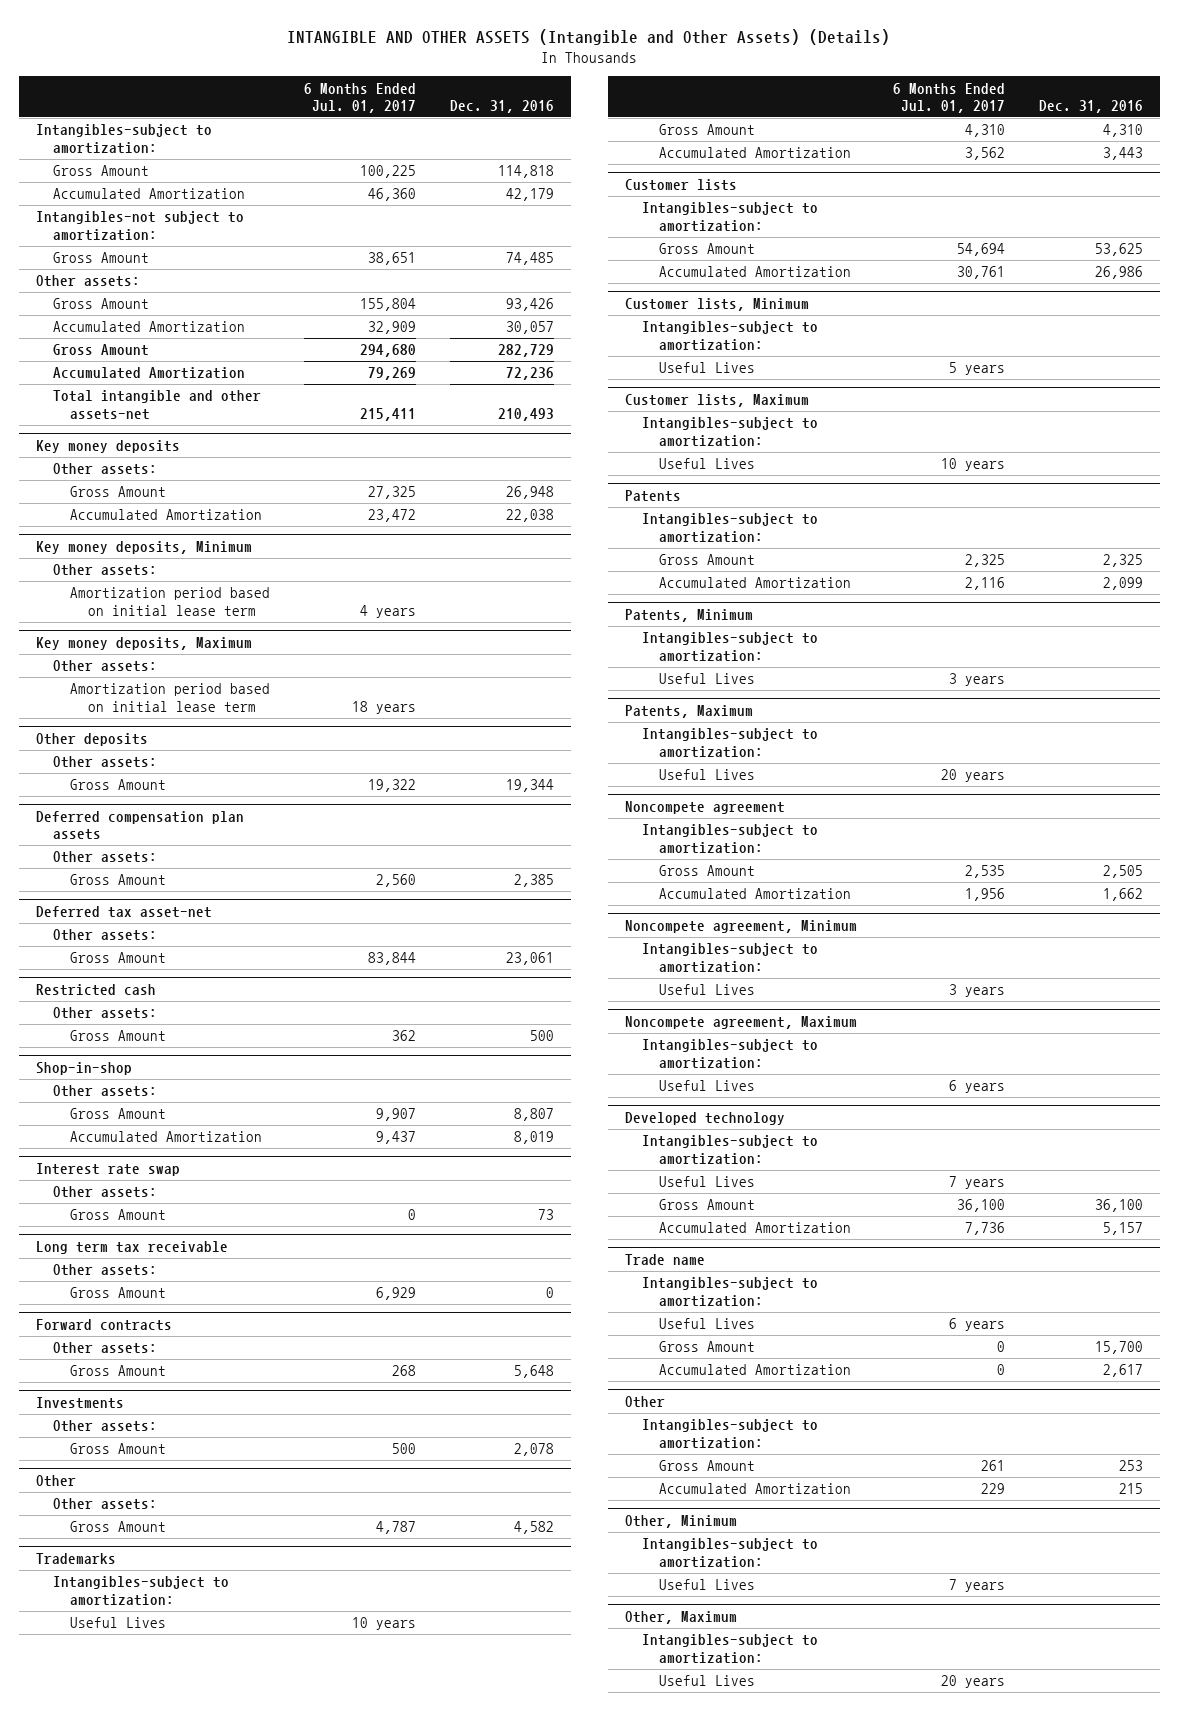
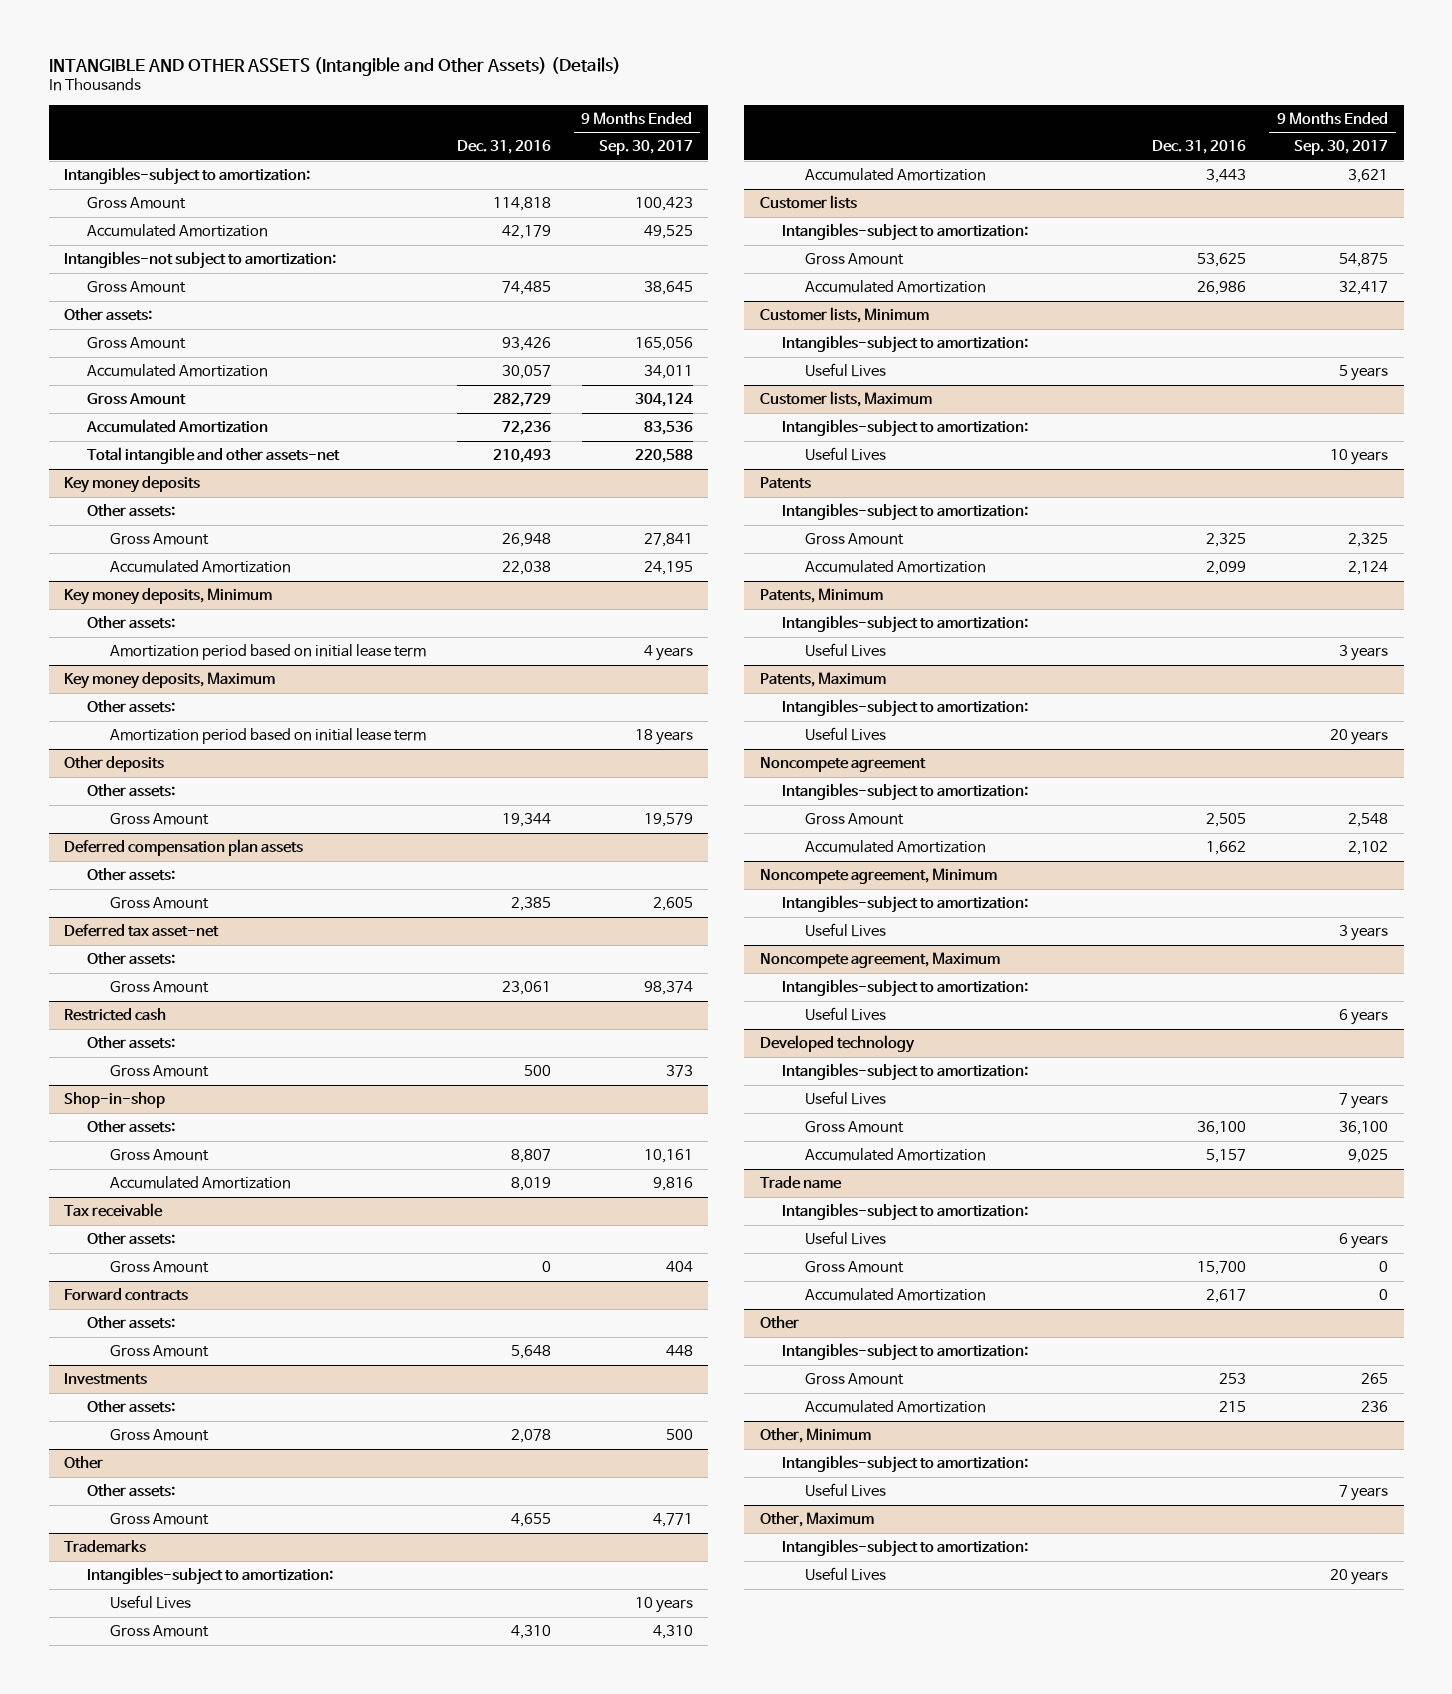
- | 6 Months Ended Jul. 01, 2017 | Dec. 31, 2016
+ | Dec. 31, 2016 | 9 Months Ended Sep. 30, 2017
- Interest rate swap
- Other assets:
- Gross Amount | 0 | 73
- Long term tax receivable
+ Tax receivable
@ Other
- Gross Amount | 4,787 | 4,582
+ Gross Amount | 4,655 | 4,771

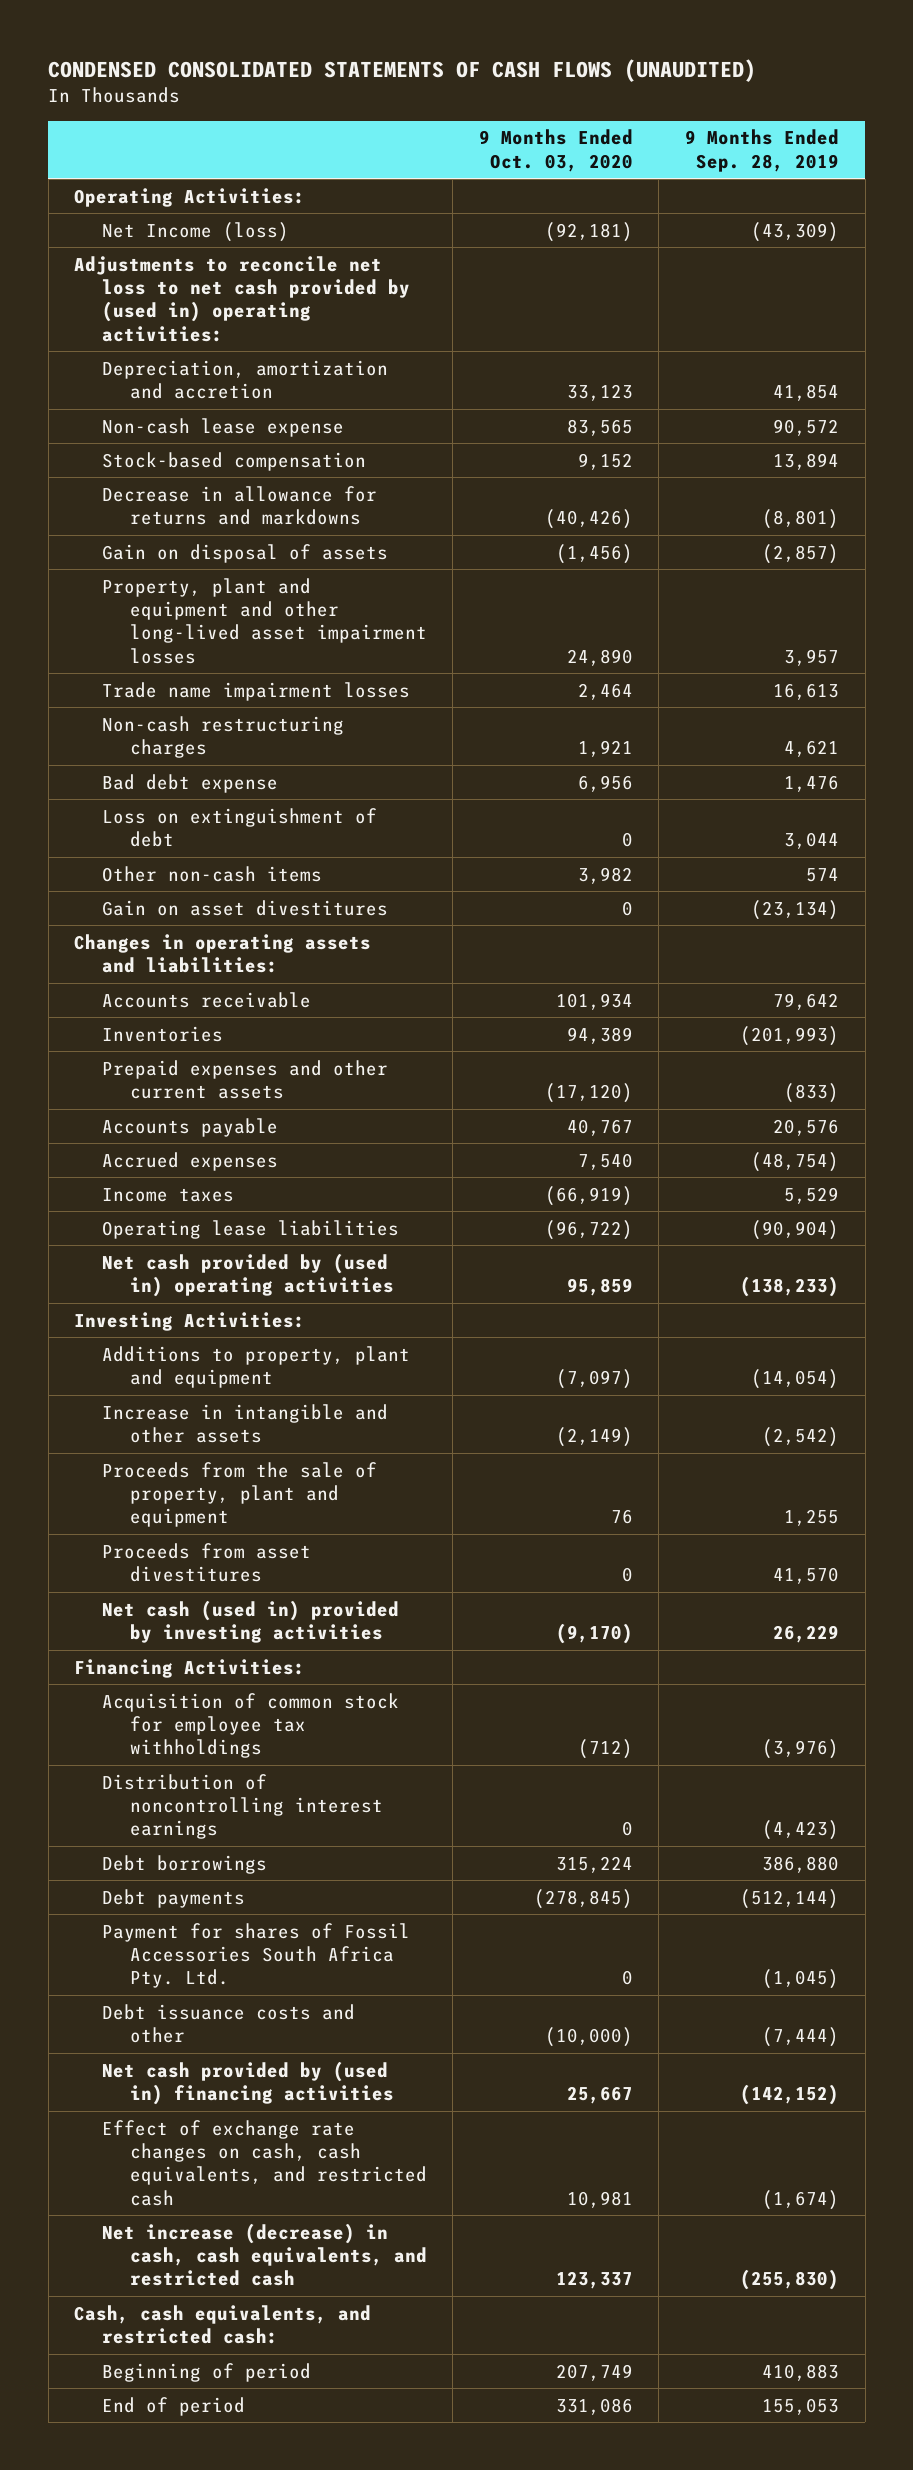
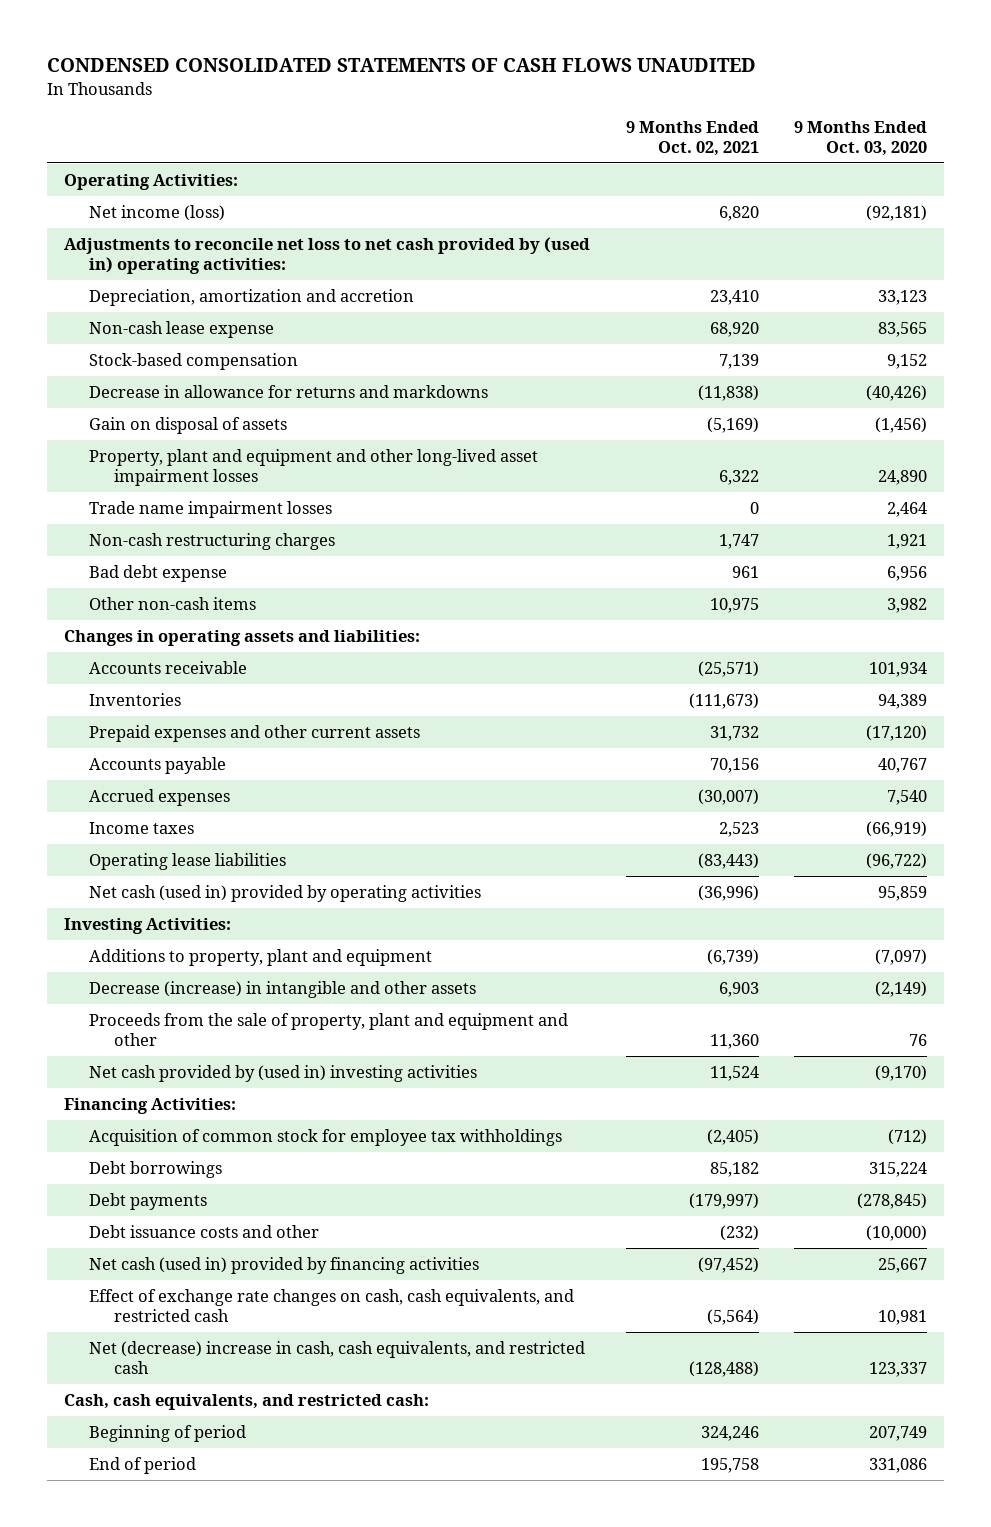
- CONDENSED CONSOLIDATED STATEMENTS OF CASH FLOWS (UNAUDITED)
+ CONDENSED CONSOLIDATED STATEMENTS OF CASH FLOWS UNAUDITED
- | 9 Months Ended Oct. 03, 2020 | 9 Months Ended Sep. 28, 2019
+ | 9 Months Ended Oct. 02, 2021 | 9 Months Ended Oct. 03, 2020
- Net Income (loss) | (92,181) | (43,309)
+ Net income (loss) | 6,820 | (92,181)
- Loss on extinguishment of debt | 0 | 3,044
- Gain on asset divestitures | 0 | (23,134)
- Net cash provided by (used in) operating activities | 95,859 | (138,233)
+ Net cash (used in) provided by operating activities | (36,996) | 95,859
- Increase in intangible and other assets | (2,149) | (2,542)
- Proceeds from the sale of property, plant and equipment | 76 | 1,255
- Proceeds from asset divestitures | 0 | 41,570
- Net cash (used in) provided by investing activities | (9,170) | 26,229
+ Decrease (increase) in intangible and other assets | 6,903 | (2,149)
+ Proceeds from the sale of property, plant and equipment and other | 11,360 | 76
+ Net cash provided by (used in) investing activities | 11,524 | (9,170)
- Distribution of noncontrolling interest earnings | 0 | (4,423)
- Payment for shares of Fossil Accessories South Africa Pty. Ltd. | 0 | (1,045)
- Net cash provided by (used in) financing activities | 25,667 | (142,152)
+ Net cash (used in) provided by financing activities | (97,452) | 25,667
- Net increase (decrease) in cash, cash equivalents, and restricted cash | 123,337 | (255,830)
+ Net (decrease) increase in cash, cash equivalents, and restricted cash | (128,488) | 123,337

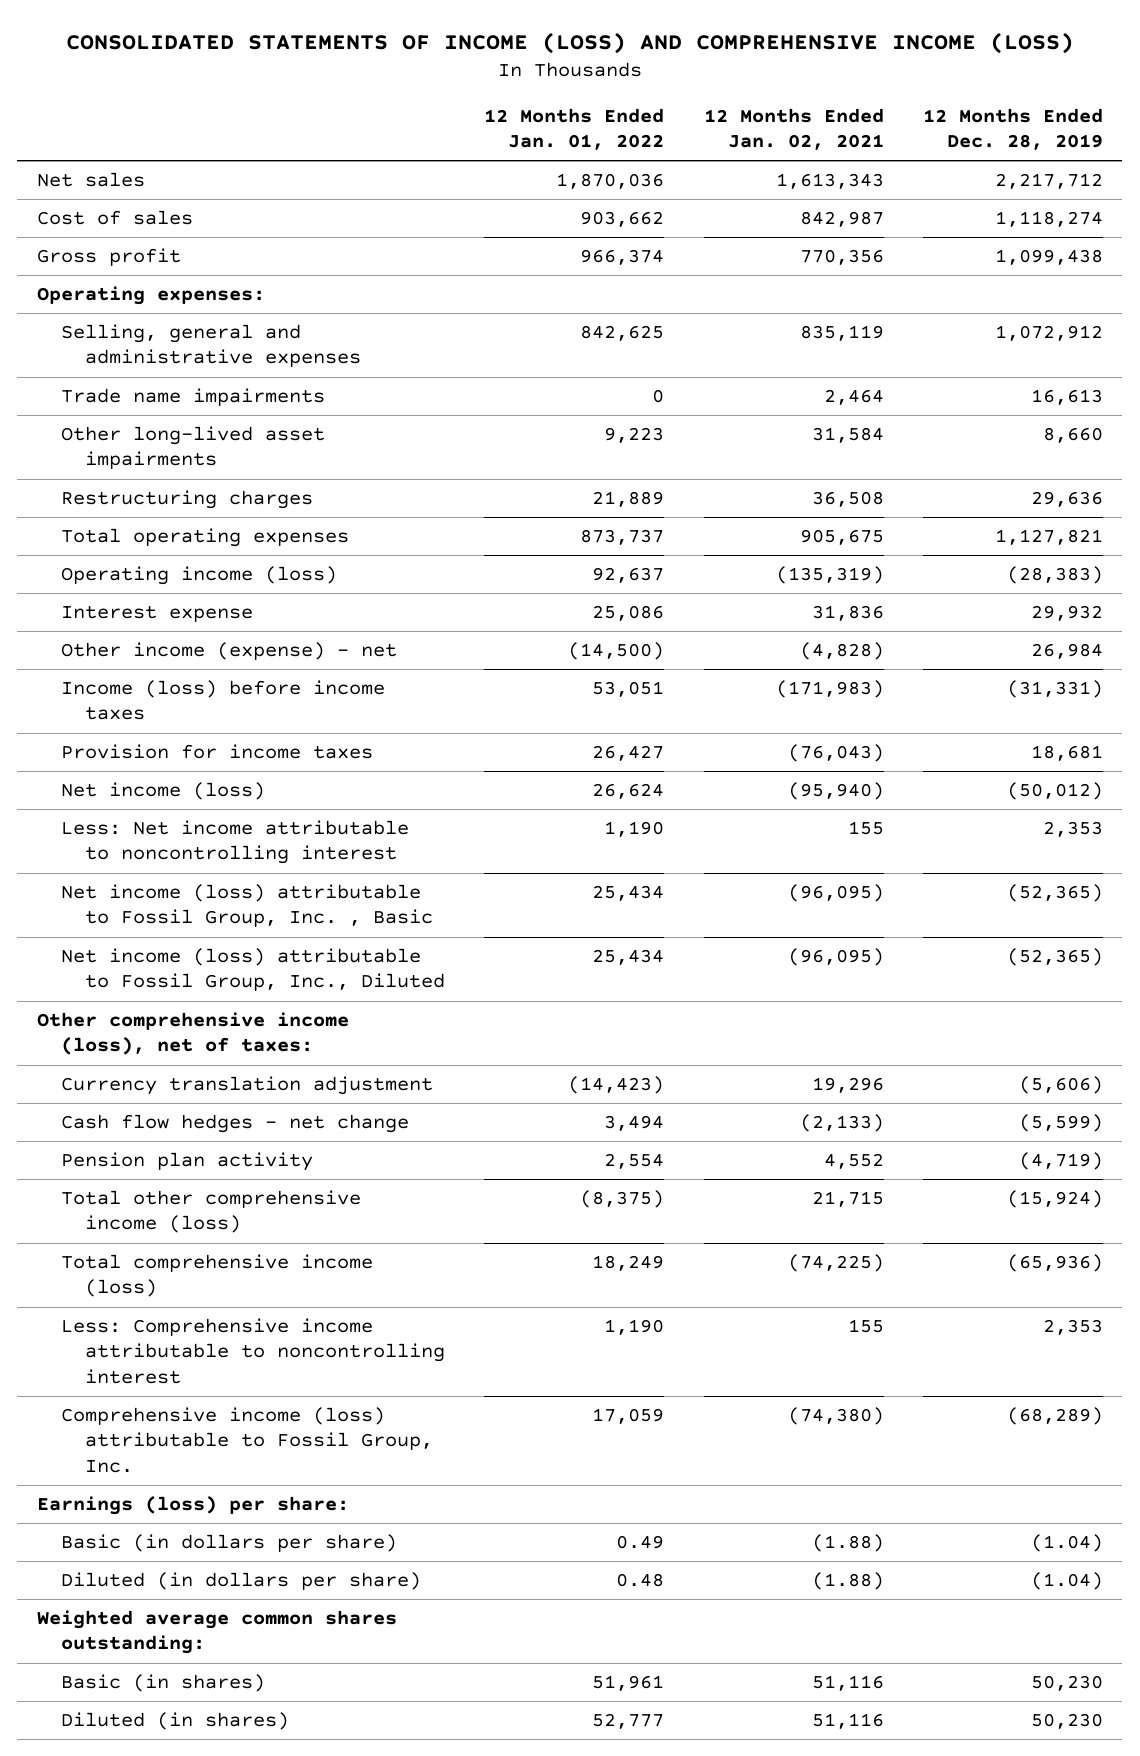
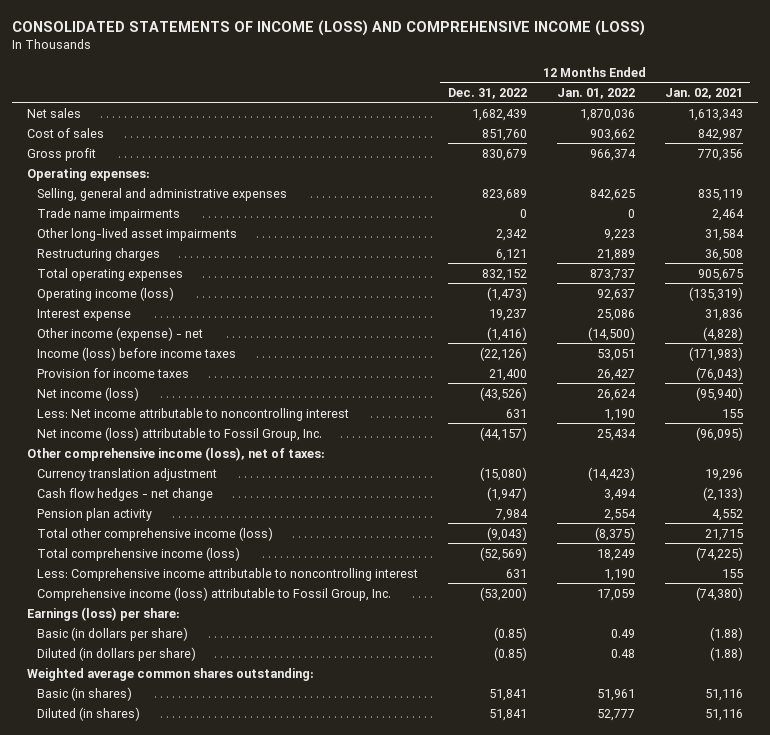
- | 12 Months Ended Jan. 01, 2022 | 12 Months Ended Jan. 02, 2021 | 12 Months Ended Dec. 28, 2019
+ | 12 Months Ended Dec. 31, 2022 | 12 Months Ended Jan. 01, 2022 | 12 Months Ended Jan. 02, 2021
- Net income (loss) attributable to Fossil Group, Inc. , Basic | 25,434 | (96,095) | (52,365)
- Net income (loss) attributable to Fossil Group, Inc., Diluted | 25,434 | (96,095) | (52,365)
+ Net income (loss) attributable to Fossil Group, Inc. | (44,157) | 25,434 | (96,095)

